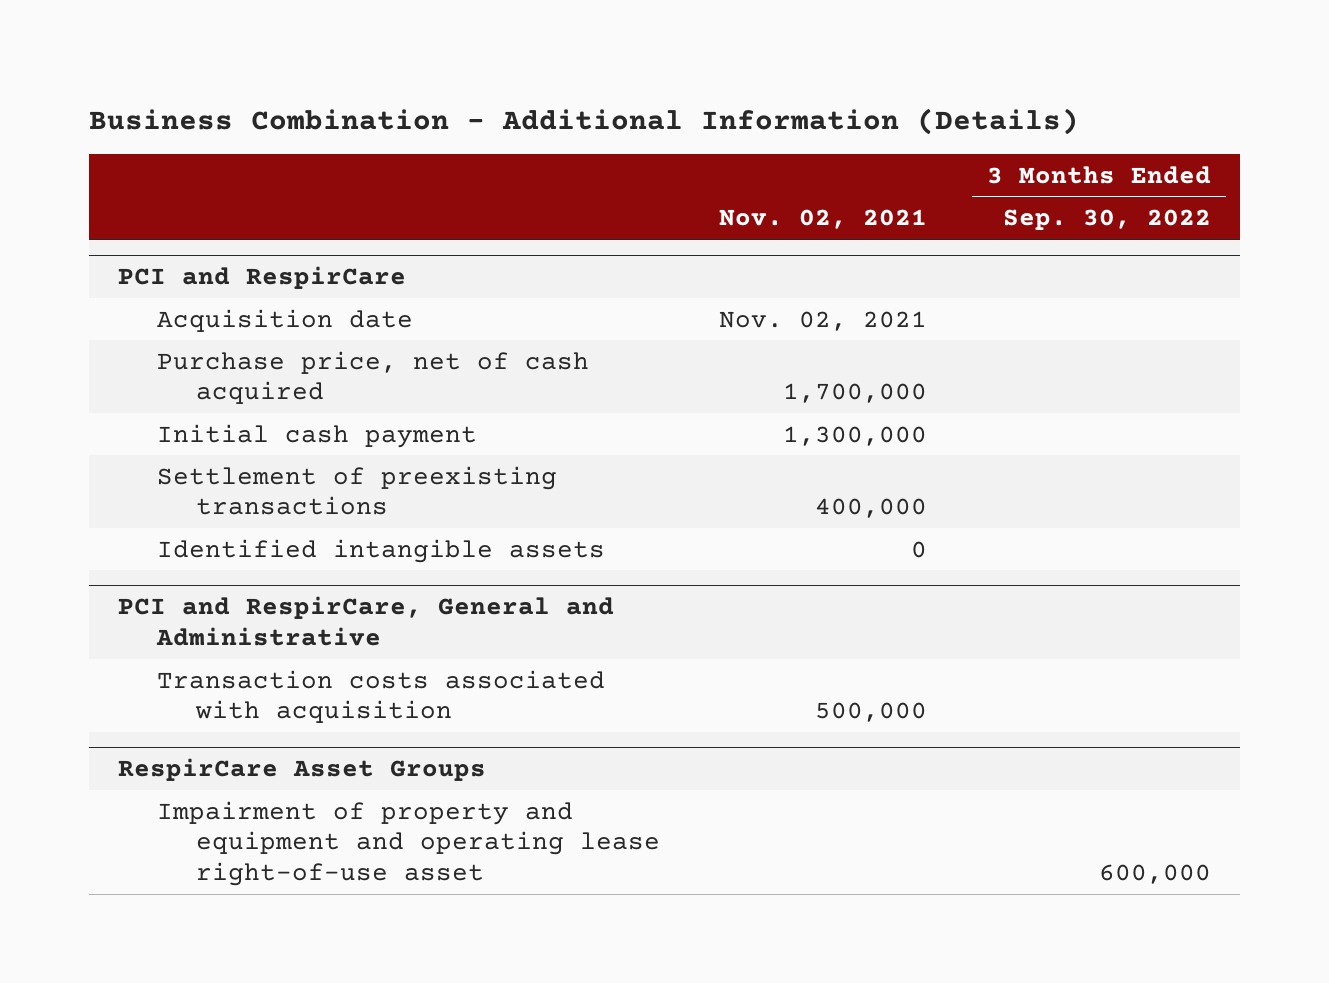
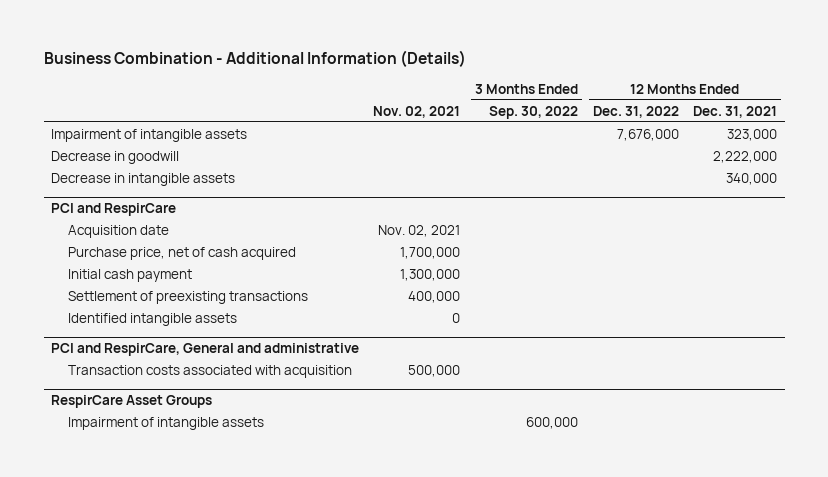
- | Nov. 02, 2021 | 3 Months Ended Sep. 30, 2022
+ | Nov. 02, 2021 | 3 Months Ended Sep. 30, 2022 | 12 Months Ended Dec. 31, 2022 | 12 Months Ended Dec. 31, 2021
+ Impairment of intangible assets | | | 7,676,000 | 323,000
+ Decrease in goodwill | | | | 2,222,000
+ Decrease in intangible assets | | | | 340,000
- PCI and RespirCare, General and Administrative
+ PCI and RespirCare, General and administrative
@ RespirCare Asset Groups
- Impairment of property and equipment and operating lease right-of-use asset | | 600,000
+ Impairment of intangible assets | | 600,000 | |

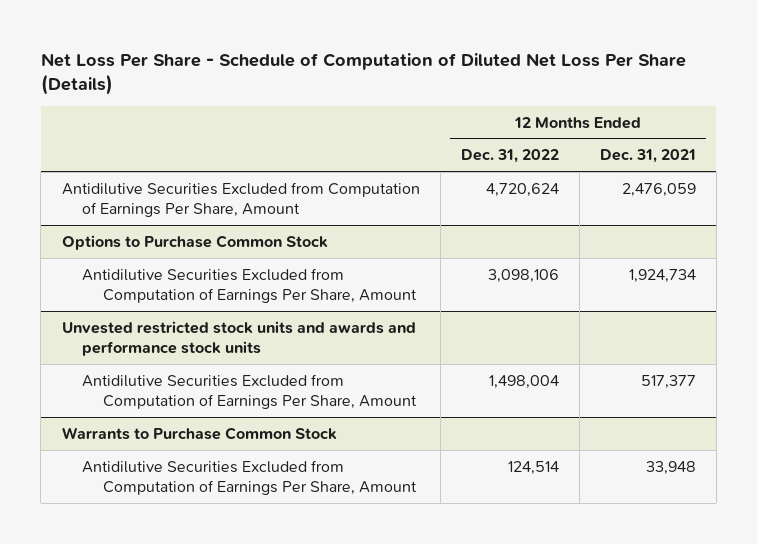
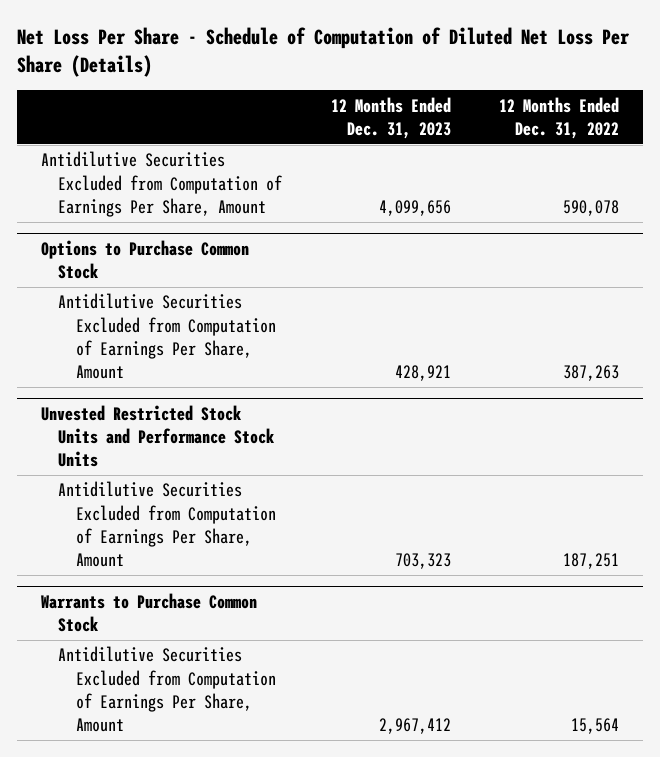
- | 12 Months Ended Dec. 31, 2022 | 12 Months Ended Dec. 31, 2021
+ | 12 Months Ended Dec. 31, 2023 | 12 Months Ended Dec. 31, 2022
- Antidilutive Securities Excluded from Computation of Earnings Per Share, Amount | 4,720,624 | 2,476,059
+ Antidilutive Securities Excluded from Computation of Earnings Per Share, Amount | 4,099,656 | 590,078
@ Options to Purchase Common Stock
- Antidilutive Securities Excluded from Computation of Earnings Per Share, Amount | 3,098,106 | 1,924,734
- Unvested restricted stock units and awards and performance stock units
- Antidilutive Securities Excluded from Computation of Earnings Per Share, Amount | 1,498,004 | 517,377
@ Options to Purchase Common Stock
+ Antidilutive Securities Excluded from Computation of Earnings Per Share, Amount | 428,921 | 387,263
+ Unvested Restricted Stock Units and Performance Stock Units
+ Antidilutive Securities Excluded from Computation of Earnings Per Share, Amount | 703,323 | 187,251
@ Warrants to Purchase Common Stock
- Antidilutive Securities Excluded from Computation of Earnings Per Share, Amount | 124,514 | 33,948
+ Antidilutive Securities Excluded from Computation of Earnings Per Share, Amount | 2,967,412 | 15,564

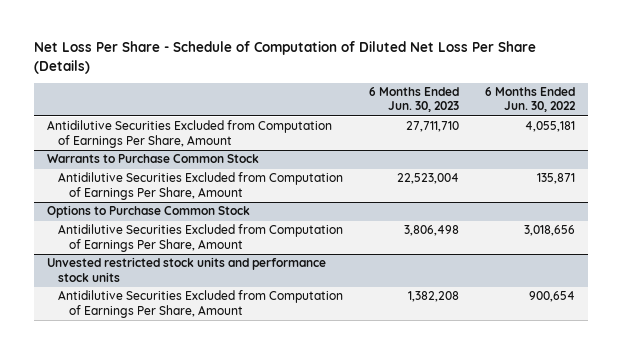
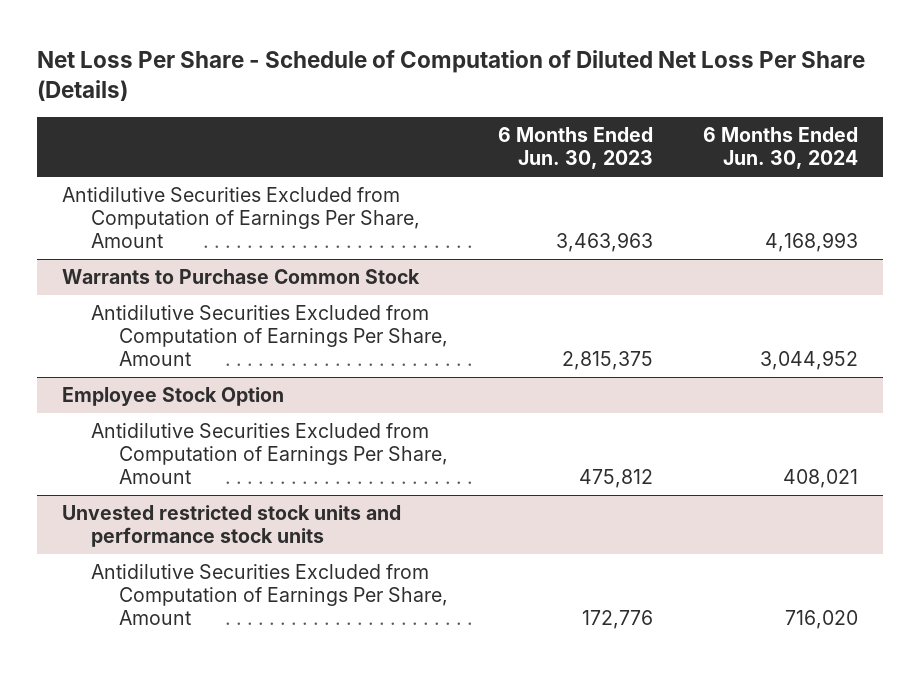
- | 6 Months Ended Jun. 30, 2023 | 6 Months Ended Jun. 30, 2022
+ | 6 Months Ended Jun. 30, 2023 | 6 Months Ended Jun. 30, 2024
- Antidilutive Securities Excluded from Computation of Earnings Per Share, Amount | 27,711,710 | 4,055,181
+ Antidilutive Securities Excluded from Computation of Earnings Per Share, Amount | 3,463,963 | 4,168,993
@ Warrants to Purchase Common Stock
- Antidilutive Securities Excluded from Computation of Earnings Per Share, Amount | 22,523,004 | 135,871
- Options to Purchase Common Stock
- Antidilutive Securities Excluded from Computation of Earnings Per Share, Amount | 3,806,498 | 3,018,656
@ Warrants to Purchase Common Stock
+ Antidilutive Securities Excluded from Computation of Earnings Per Share, Amount | 2,815,375 | 3,044,952
+ Employee Stock Option
+ Antidilutive Securities Excluded from Computation of Earnings Per Share, Amount | 475,812 | 408,021
@ Unvested restricted stock units and performance stock units
- Antidilutive Securities Excluded from Computation of Earnings Per Share, Amount | 1,382,208 | 900,654
+ Antidilutive Securities Excluded from Computation of Earnings Per Share, Amount | 172,776 | 716,020

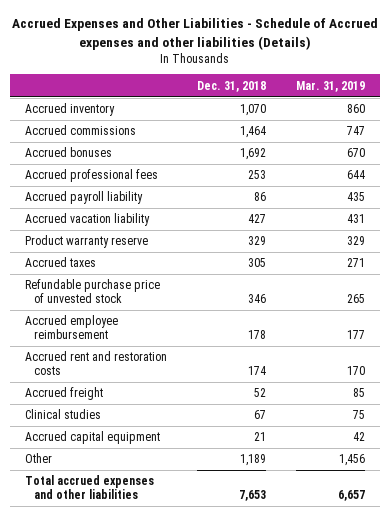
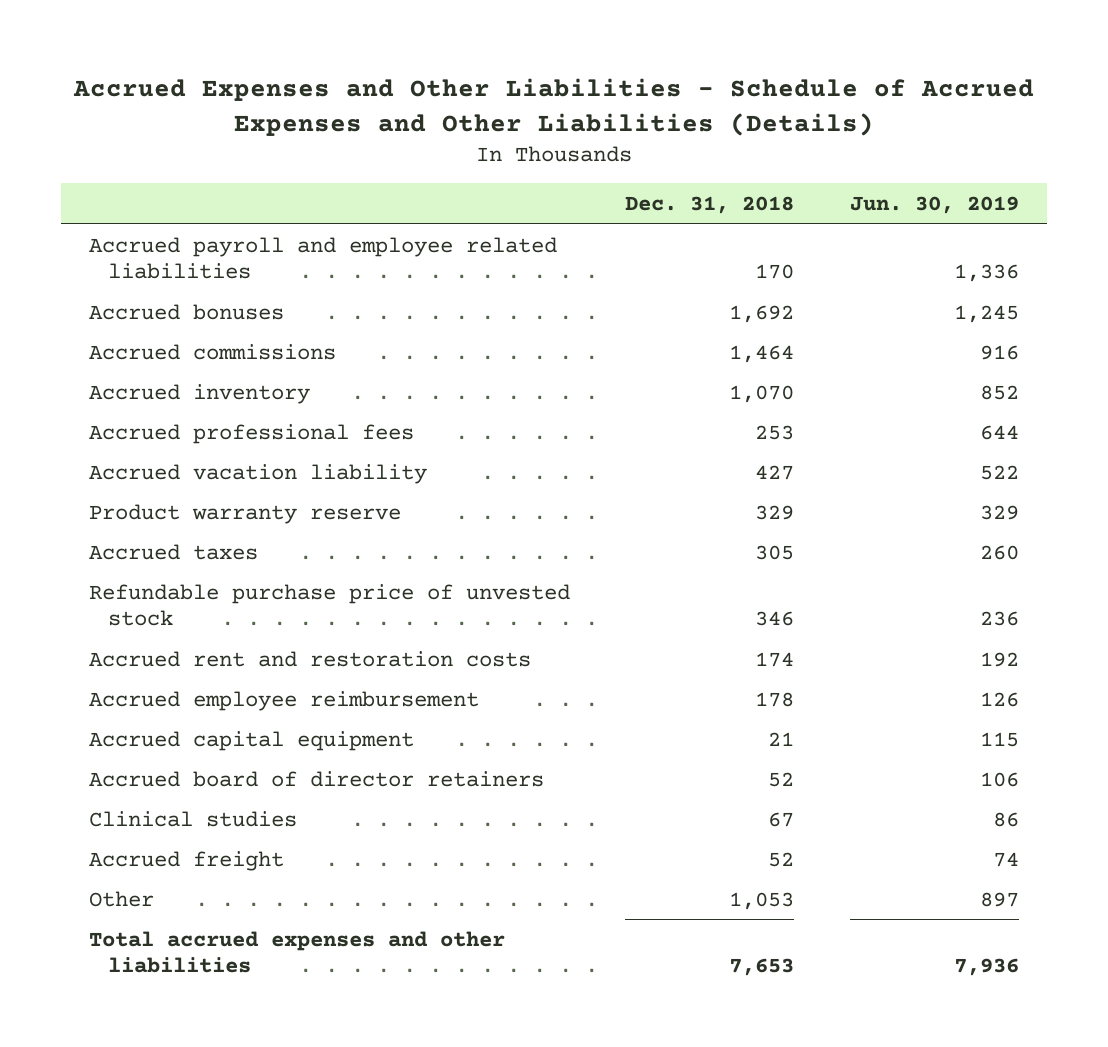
- Accrued Expenses and Other Liabilities - Schedule of Accrued expenses and other liabilities (Details)
+ Accrued Expenses and Other Liabilities - Schedule of Accrued Expenses and Other Liabilities (Details)
- | Dec. 31, 2018 | Mar. 31, 2019
+ | Dec. 31, 2018 | Jun. 30, 2019
+ Accrued payroll and employee related liabilities | 170 | 1,336
moved down: Accrued commissions | 1,464 | 916
moved down: Accrued inventory | 1,070 | 852
- Accrued payroll liability | 86 | 435
moved down: Accrued employee reimbursement | 178 | 126
- Other | 1,189 | 1,456
+ Accrued board of director retainers | 52 | 106
moved down: Clinical studies | 67 | 86
moved down: Accrued freight | 52 | 74
+ Other | 1,053 | 897

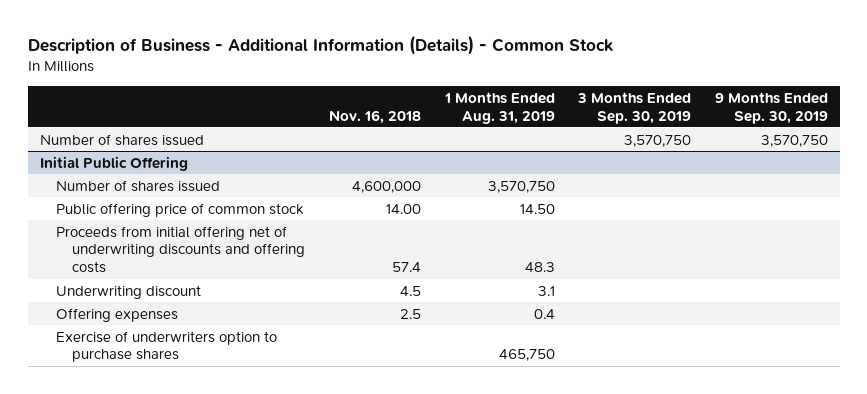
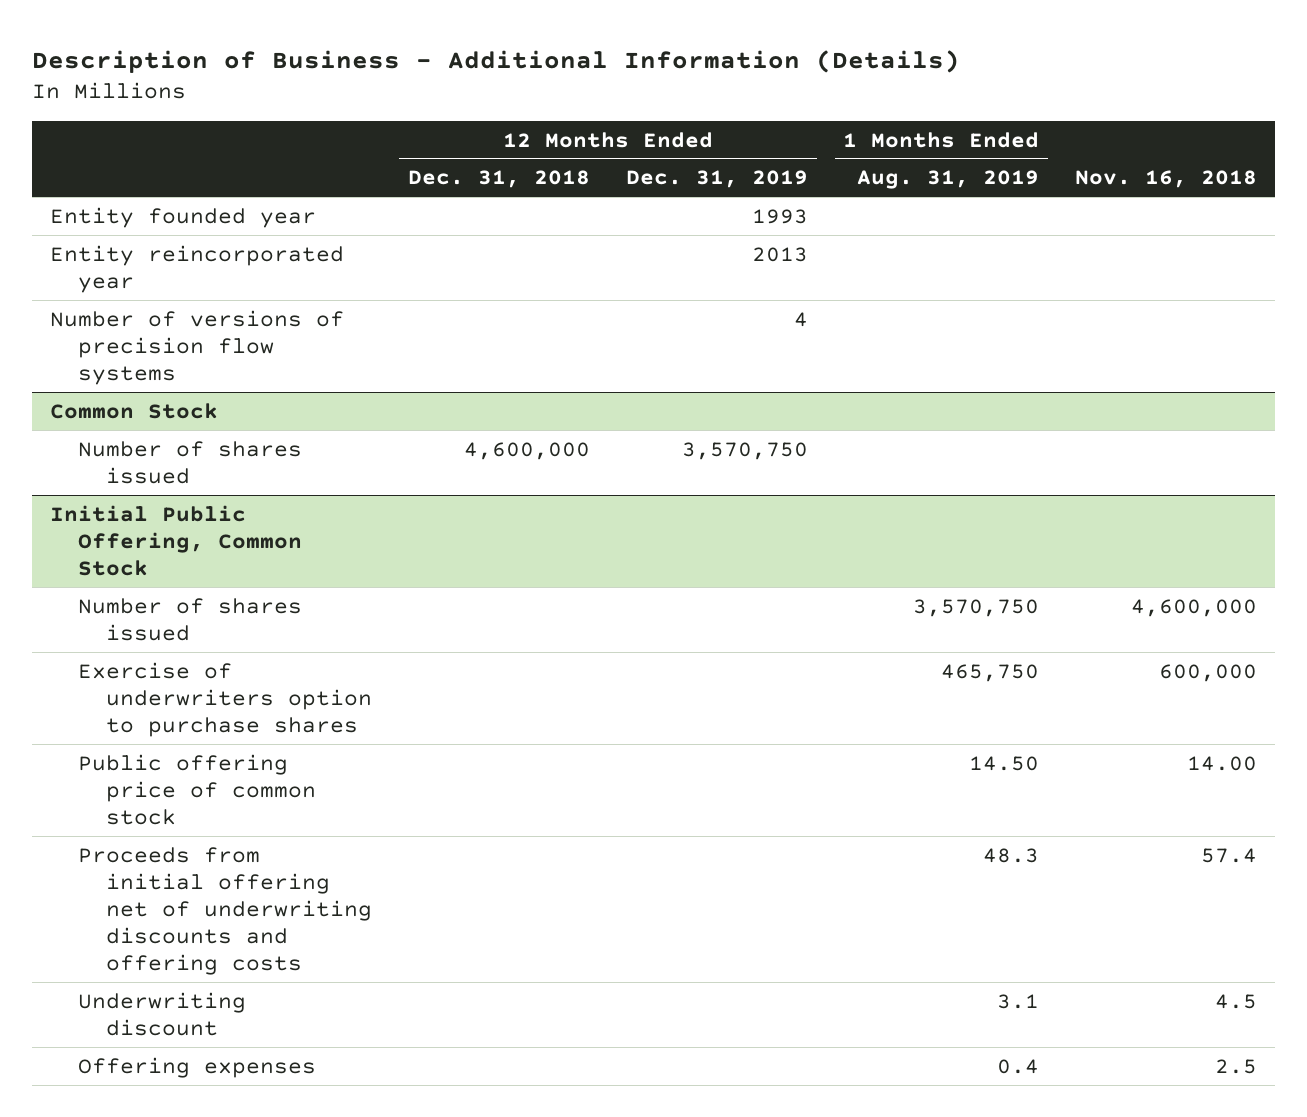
- Description of Business - Additional Information (Details) - Common Stock
+ Description of Business - Additional Information (Details)
- | Nov. 16, 2018 | 1 Months Ended Aug. 31, 2019 | 3 Months Ended Sep. 30, 2019 | 9 Months Ended Sep. 30, 2019
+ | 12 Months Ended Dec. 31, 2018 | 12 Months Ended Dec. 31, 2019 | 1 Months Ended Aug. 31, 2019 | Nov. 16, 2018
+ Entity founded year | | 1993 | |
+ Entity reincorporated year | | 2013 | |
+ Number of versions of precision flow systems | | 4 | |
+ Common Stock
- Initial Public Offering
+ Initial Public Offering, Common Stock
+ Exercise of underwriters option to purchase shares | | | 465,750 | 600,000
- Exercise of underwriters option to purchase shares | | 465,750 | |

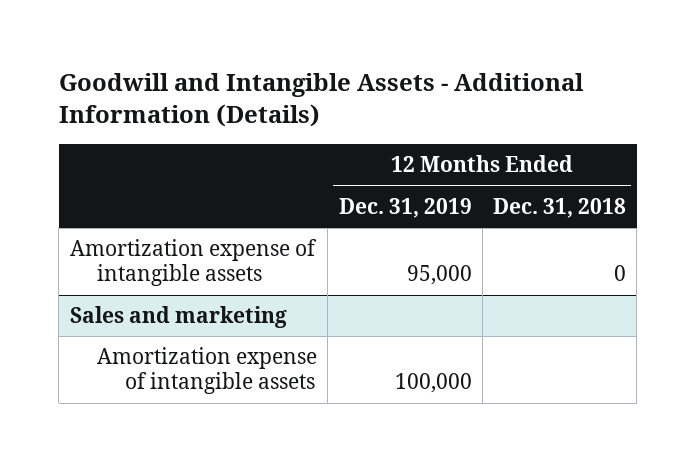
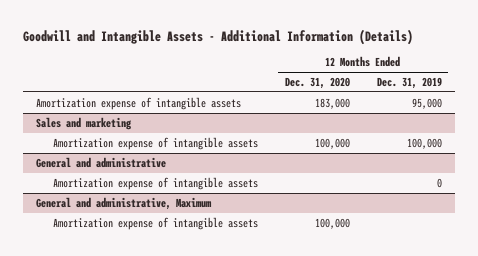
- | 12 Months Ended Dec. 31, 2019 | 12 Months Ended Dec. 31, 2018
+ | 12 Months Ended Dec. 31, 2020 | 12 Months Ended Dec. 31, 2019
+ General and administrative
+ Amortization expense of intangible assets | | 0
+ General and administrative, Maximum
+ Amortization expense of intangible assets | 100,000 |

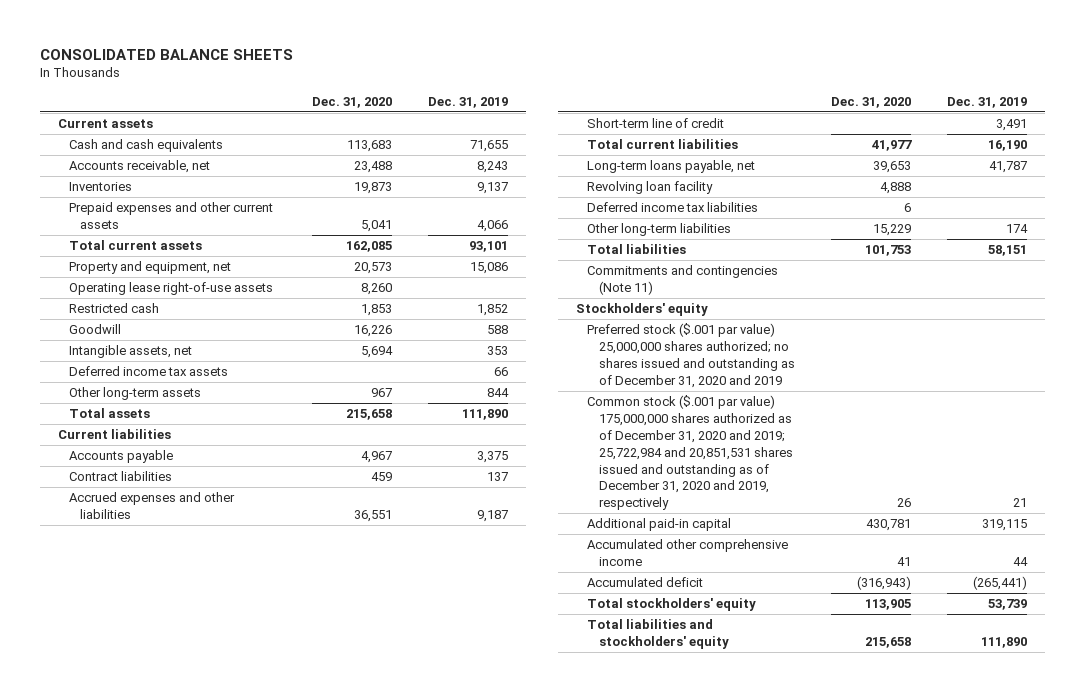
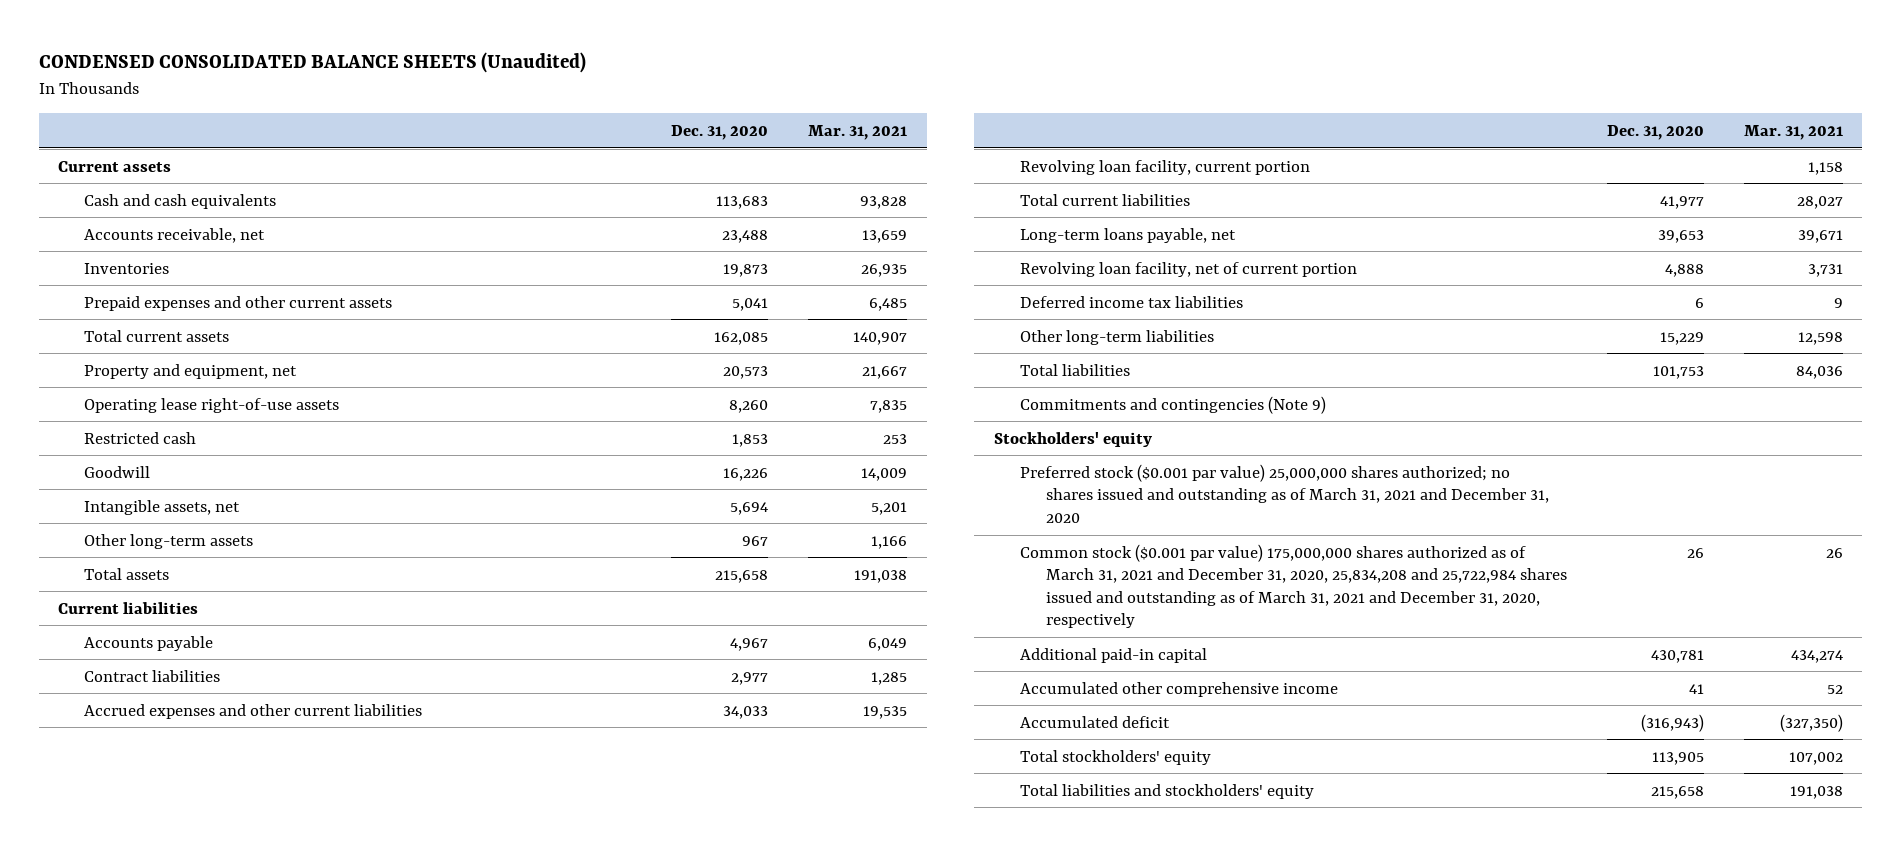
- CONSOLIDATED BALANCE SHEETS
+ CONDENSED CONSOLIDATED BALANCE SHEETS (Unaudited)
- | Dec. 31, 2020 | Dec. 31, 2019
+ | Dec. 31, 2020 | Mar. 31, 2021
- Deferred income tax assets | | 66
- Contract liabilities | 459 | 137
- Accrued expenses and other liabilities | 36,551 | 9,187
- Short-term line of credit | | 3,491
+ Contract liabilities | 2,977 | 1,285
+ Accrued expenses and other current liabilities | 34,033 | 19,535
+ Revolving loan facility, current portion | | 1,158
- Revolving loan facility | 4,888 |
+ Revolving loan facility, net of current portion | 4,888 | 3,731
- Commitments and contingencies (Note 11)
+ Commitments and contingencies (Note 9)
- Preferred stock ($.001 par value) 25,000,000 shares authorized; no shares issued and outstanding as of December 31, 2020 and 2019
- Common stock ($.001 par value) 175,000,000 shares authorized as of December 31, 2020 and 2019; 25,722,984 and 20,851,531 shares issued and outstanding as of December 31, 2020 and 2019, respectively | 26 | 21
+ Preferred stock ($0.001 par value) 25,000,000 shares authorized; no shares issued and outstanding as of March 31, 2021 and December 31, 2020
+ Common stock ($0.001 par value) 175,000,000 shares authorized as of March 31, 2021 and December 31, 2020, 25,834,208 and 25,722,984 shares issued and outstanding as of March 31, 2021 and December 31, 2020, respectively | 26 | 26

